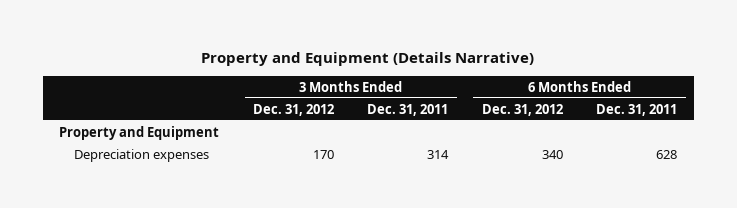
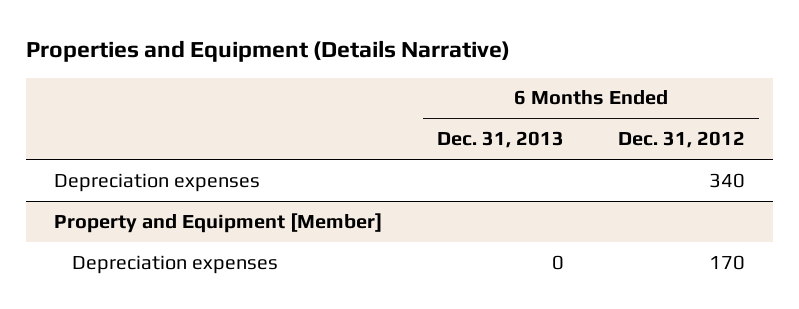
- Property and Equipment (Details Narrative)
+ Properties and Equipment (Details Narrative)
- | 3 Months Ended Dec. 31, 2012 | 3 Months Ended Dec. 31, 2011 | 6 Months Ended Dec. 31, 2012 | 6 Months Ended Dec. 31, 2011
+ | 6 Months Ended Dec. 31, 2013 | 6 Months Ended Dec. 31, 2012
- Property and Equipment
+ Property and Equipment [Member]
+ Depreciation expenses | 0 | 170

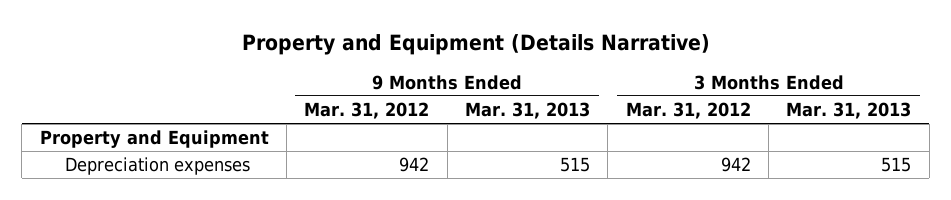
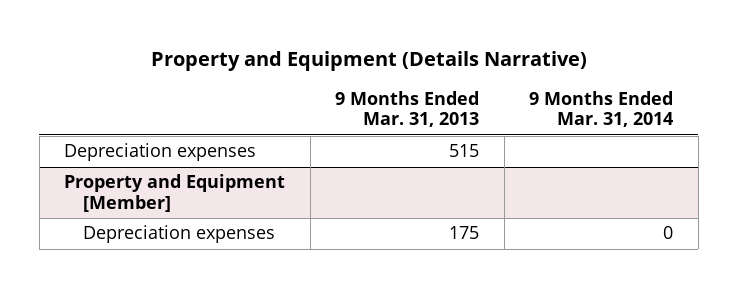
- | 9 Months Ended Mar. 31, 2012 | 9 Months Ended Mar. 31, 2013 | 3 Months Ended Mar. 31, 2012 | 3 Months Ended Mar. 31, 2013
+ | 9 Months Ended Mar. 31, 2013 | 9 Months Ended Mar. 31, 2014
- Property and Equipment
+ Property and Equipment [Member]
+ Depreciation expenses | 175 | 0

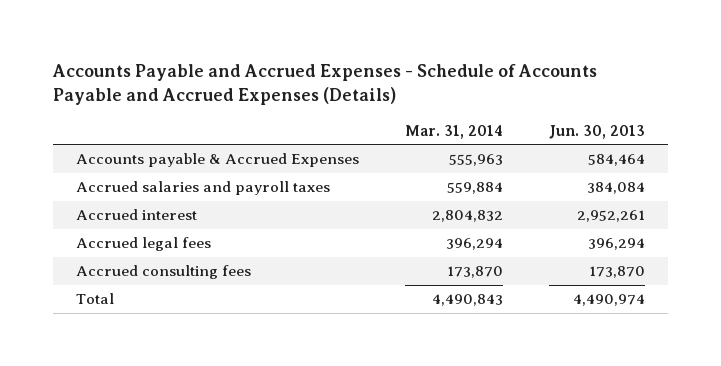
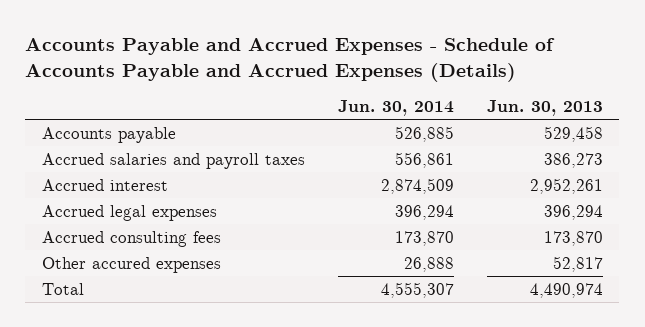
- | Mar. 31, 2014 | Jun. 30, 2013
+ | Jun. 30, 2014 | Jun. 30, 2013
- Accounts payable & Accrued Expenses | 555,963 | 584,464
- Accrued salaries and payroll taxes | 559,884 | 384,084
+ Accounts payable | 526,885 | 529,458
+ Accrued salaries and payroll taxes | 556,861 | 386,273
- Accrued legal fees | 396,294 | 396,294
+ Accrued legal expenses | 396,294 | 396,294
+ Other accured expenses | 26,888 | 52,817

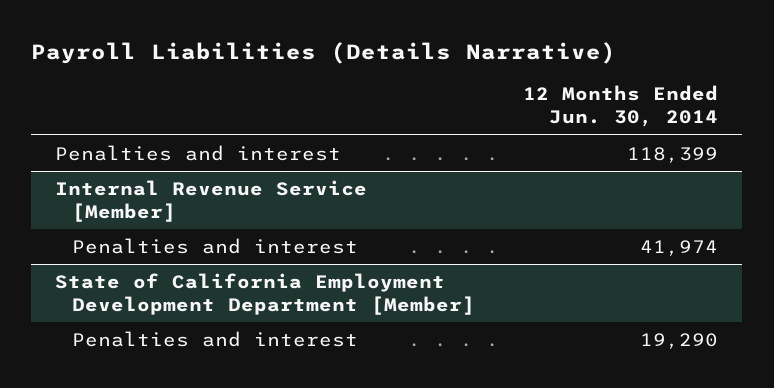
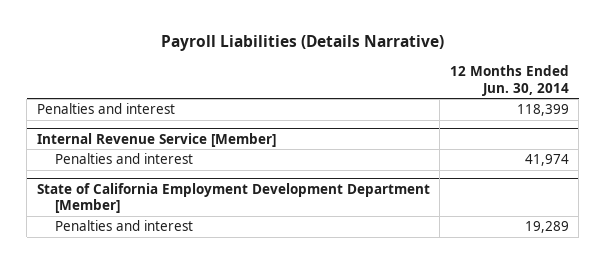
@ State of California Employment Development Department [Member]
- Penalties and interest | 19,290
+ Penalties and interest | 19,289

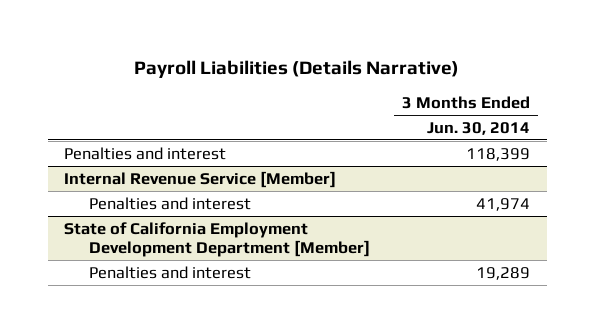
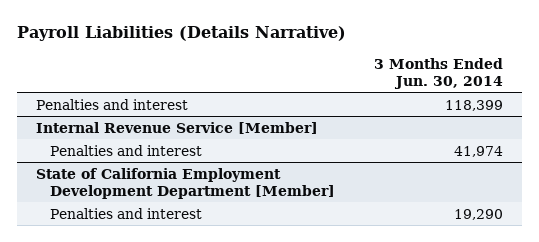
@ State of California Employment Development Department [Member]
- Penalties and interest | 19,289
+ Penalties and interest | 19,290

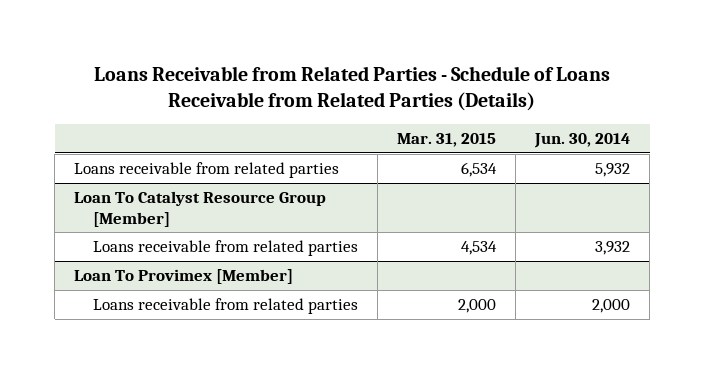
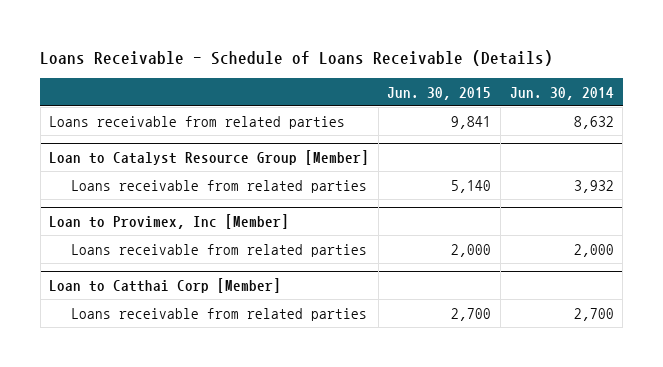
- Loans Receivable from Related Parties - Schedule of Loans Receivable from Related Parties (Details)
+ Loans Receivable - Schedule of Loans Receivable (Details)
- | Mar. 31, 2015 | Jun. 30, 2014
+ | Jun. 30, 2015 | Jun. 30, 2014
- Loans receivable from related parties | 6,534 | 5,932
- Loan To Catalyst Resource Group [Member]
+ Loans receivable from related parties | 9,841 | 8,632
+ Loan to Catalyst Resource Group [Member]
- Loan To Provimex [Member]
+ Loan to Provimex, Inc [Member]
+ Loan to Catthai Corp [Member]
+ Loans receivable from related parties | 2,700 | 2,700

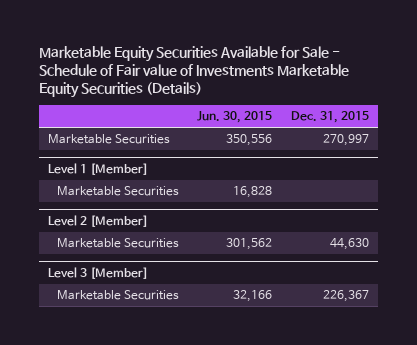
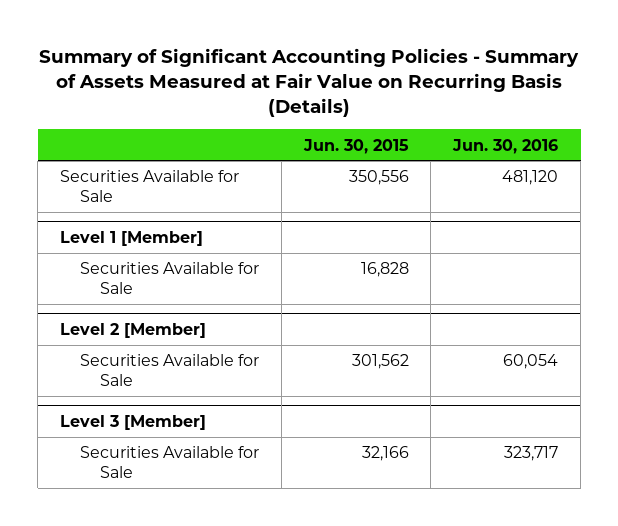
- Marketable Equity Securities Available for Sale - Schedule of Fair value of Investments Marketable Equity Securities (Details)
+ Summary of Significant Accounting Policies - Summary of Assets Measured at Fair Value on Recurring Basis (Details)
- | Jun. 30, 2015 | Dec. 31, 2015
+ | Jun. 30, 2015 | Jun. 30, 2016
- Marketable Securities | 350,556 | 270,997
+ Securities Available for Sale | 350,556 | 481,120
@ Level 1 [Member]
- Marketable Securities | 16,828 |
+ Securities Available for Sale | 16,828 |
@ Level 2 [Member]
- Marketable Securities | 301,562 | 44,630
+ Securities Available for Sale | 301,562 | 60,054
@ Level 3 [Member]
- Marketable Securities | 32,166 | 226,367
+ Securities Available for Sale | 32,166 | 323,717

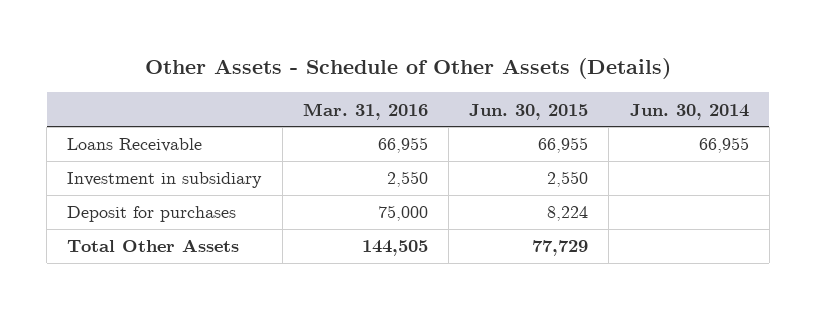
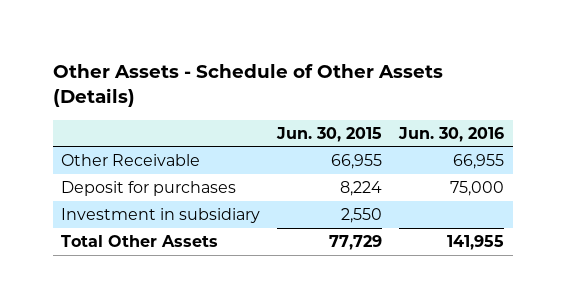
- | Mar. 31, 2016 | Jun. 30, 2015 | Jun. 30, 2014
+ | Jun. 30, 2015 | Jun. 30, 2016
- Loans Receivable | 66,955 | 66,955 | 66,955
+ Other Receivable | 66,955 | 66,955
moved down: Investment in subsidiary | 2,550 |

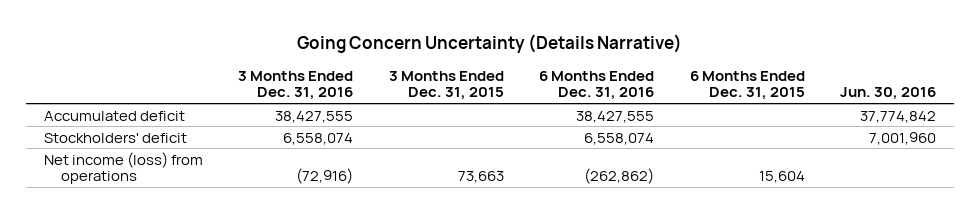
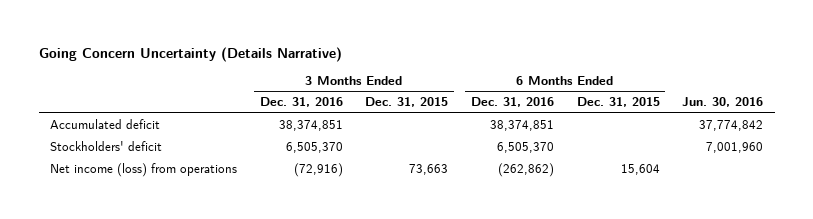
- Accumulated deficit | 38,427,555 | | 38,427,555 | | 37,774,842
- Stockholders' deficit | 6,558,074 | | 6,558,074 | | 7,001,960
+ Accumulated deficit | 38,374,851 | | 38,374,851 | | 37,774,842
+ Stockholders' deficit | 6,505,370 | | 6,505,370 | | 7,001,960

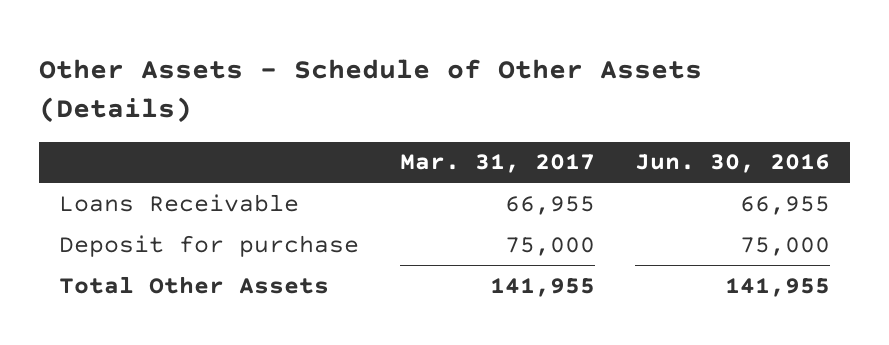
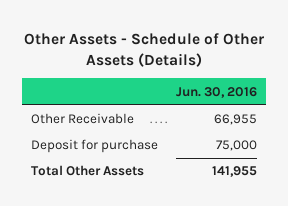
- | Mar. 31, 2017 | Jun. 30, 2016
+ | Jun. 30, 2016
- Loans Receivable | 66,955 | 66,955
+ Other Receivable | 66,955

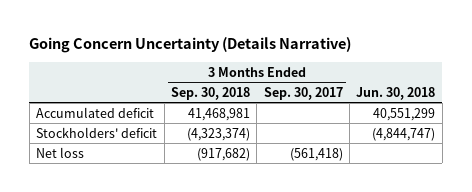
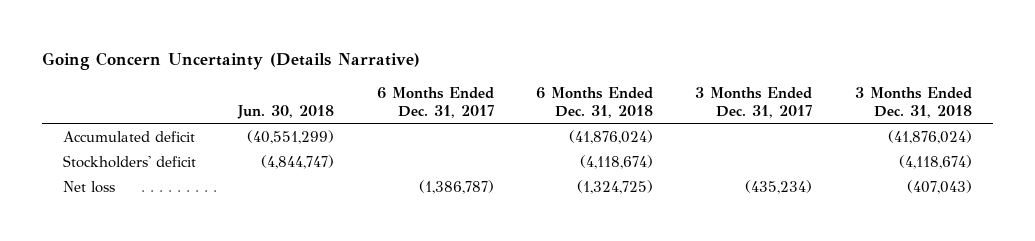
- | 3 Months Ended Sep. 30, 2018 | 3 Months Ended Sep. 30, 2017 | Jun. 30, 2018
+ | Jun. 30, 2018 | 6 Months Ended Dec. 31, 2017 | 6 Months Ended Dec. 31, 2018 | 3 Months Ended Dec. 31, 2017 | 3 Months Ended Dec. 31, 2018
- Accumulated deficit | 41,468,981 | | 40,551,299
+ Accumulated deficit | (40,551,299) | | (41,876,024) | | (41,876,024)

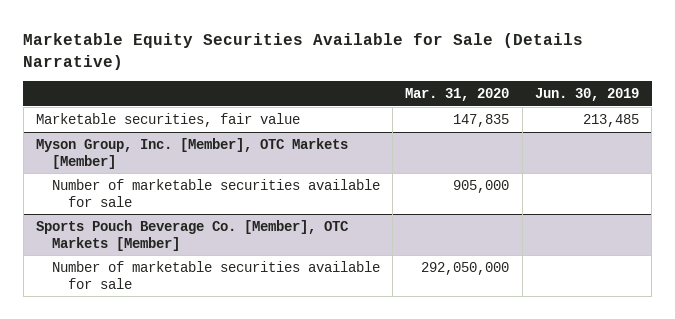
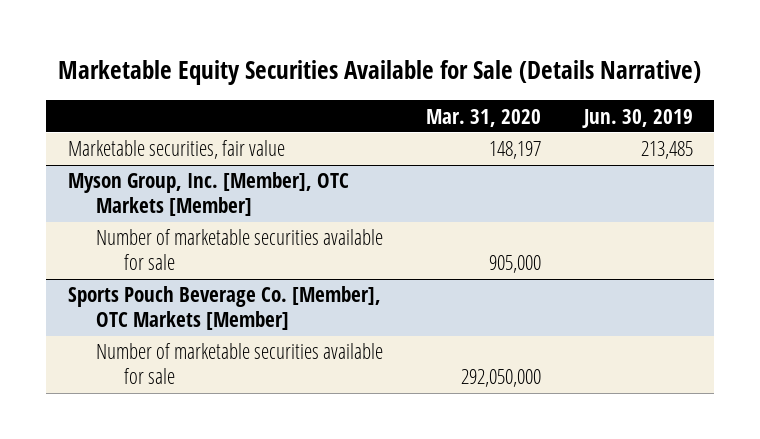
- Marketable securities, fair value | 147,835 | 213,485
+ Marketable securities, fair value | 148,197 | 213,485

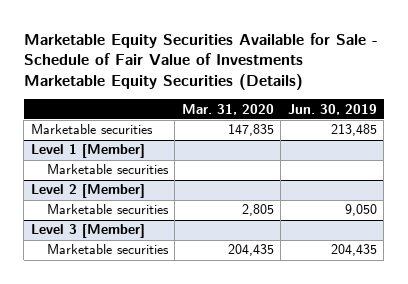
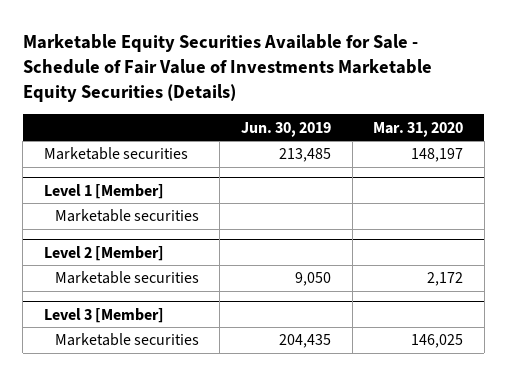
- | Mar. 31, 2020 | Jun. 30, 2019
+ | Jun. 30, 2019 | Mar. 31, 2020
- Marketable securities | 147,835 | 213,485
+ Marketable securities | 213,485 | 148,197
@ Level 2 [Member]
- Marketable securities | 2,805 | 9,050
+ Marketable securities | 9,050 | 2,172
@ Level 3 [Member]
- Marketable securities | 204,435 | 204,435
+ Marketable securities | 204,435 | 146,025

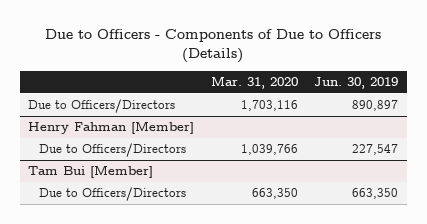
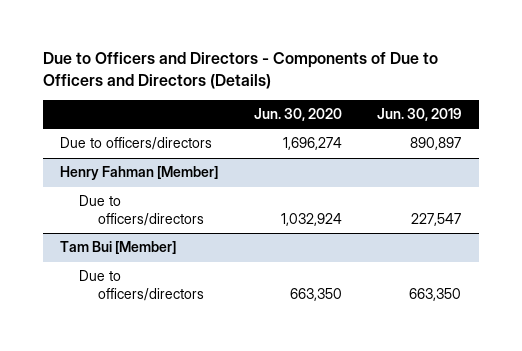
- Due to Officers - Components of Due to Officers (Details)
+ Due to Officers and Directors - Components of Due to Officers and Directors (Details)
- | Mar. 31, 2020 | Jun. 30, 2019
+ | Jun. 30, 2020 | Jun. 30, 2019
- Due to Officers/Directors | 1,703,116 | 890,897
+ Due to officers/directors | 1,696,274 | 890,897
@ Henry Fahman [Member]
- Due to Officers/Directors | 1,039,766 | 227,547
+ Due to officers/directors | 1,032,924 | 227,547
@ Tam Bui [Member]
- Due to Officers/Directors | 663,350 | 663,350
+ Due to officers/directors | 663,350 | 663,350

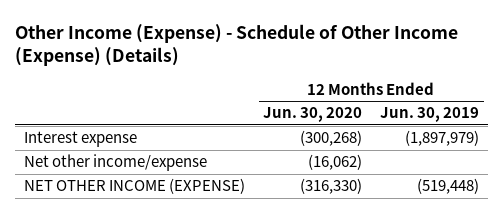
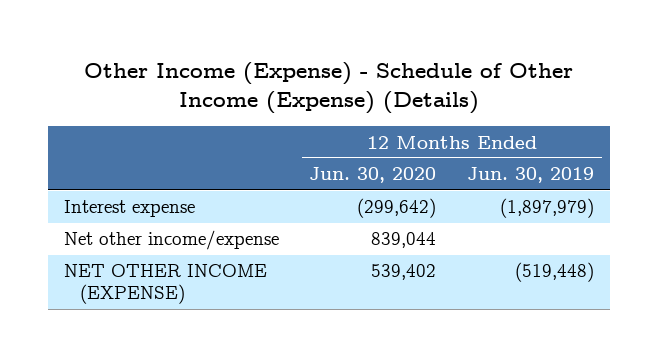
- Interest expense | (300,268) | (1,897,979)
- Net other income/expense | (16,062) |
- NET OTHER INCOME (EXPENSE) | (316,330) | (519,448)
+ Interest expense | (299,642) | (1,897,979)
+ Net other income/expense | 839,044 |
+ NET OTHER INCOME (EXPENSE) | 539,402 | (519,448)

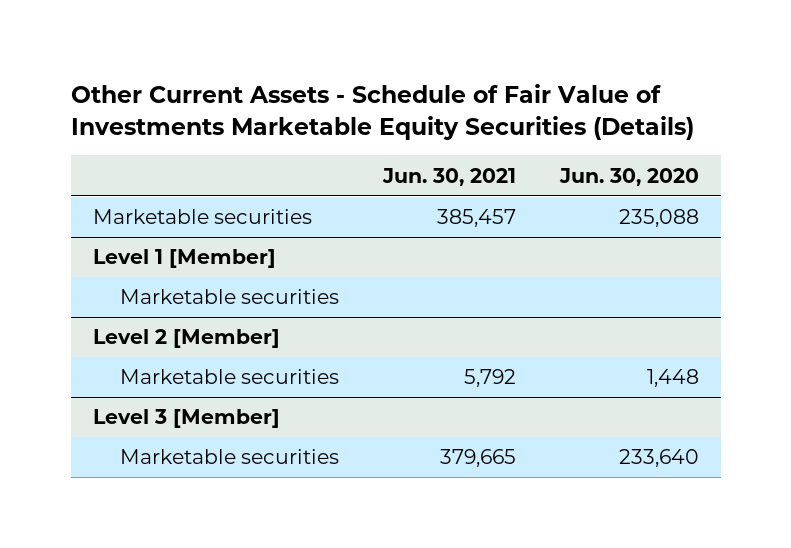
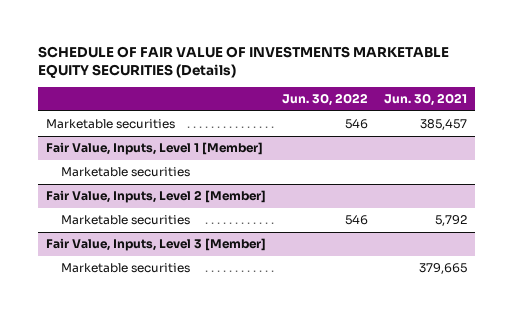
- Other Current Assets - Schedule of Fair Value of Investments Marketable Equity Securities (Details)
+ SCHEDULE OF FAIR VALUE OF INVESTMENTS MARKETABLE EQUITY SECURITIES (Details)
- | Jun. 30, 2021 | Jun. 30, 2020
+ | Jun. 30, 2022 | Jun. 30, 2021
- Level 1 [Member]
+ Fair Value, Inputs, Level 1 [Member]
- Level 2 [Member]
+ Fair Value, Inputs, Level 2 [Member]
- Level 3 [Member]
+ Fair Value, Inputs, Level 3 [Member]

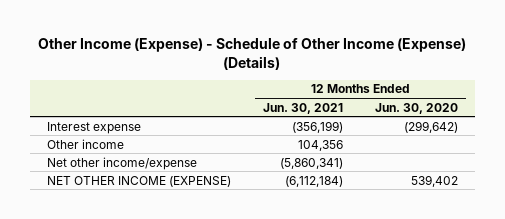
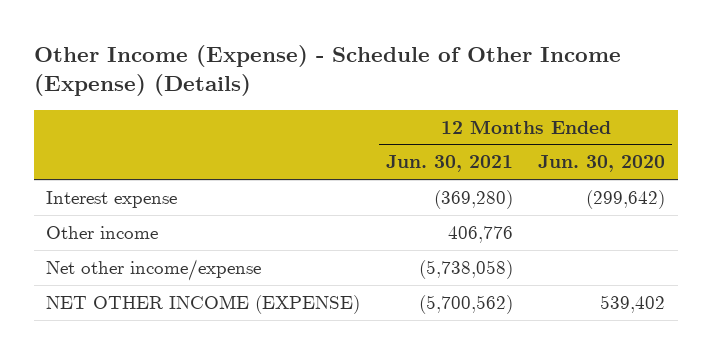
- Interest expense | (356,199) | (299,642)
- Other income | 104,356 |
- Net other income/expense | (5,860,341) |
- NET OTHER INCOME (EXPENSE) | (6,112,184) | 539,402
+ Interest expense | (369,280) | (299,642)
+ Other income | 406,776 |
+ Net other income/expense | (5,738,058) |
+ NET OTHER INCOME (EXPENSE) | (5,700,562) | 539,402

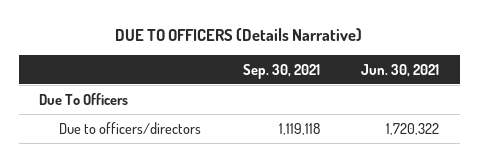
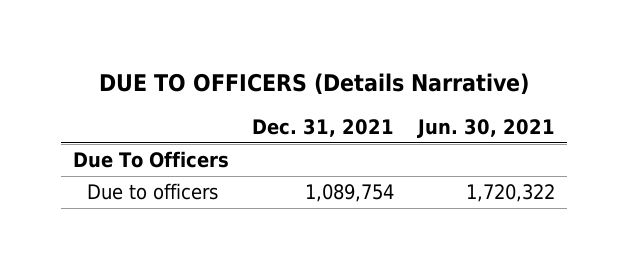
- | Sep. 30, 2021 | Jun. 30, 2021
+ | Dec. 31, 2021 | Jun. 30, 2021
- Due to officers/directors | 1,119,118 | 1,720,322
+ Due to officers | 1,089,754 | 1,720,322

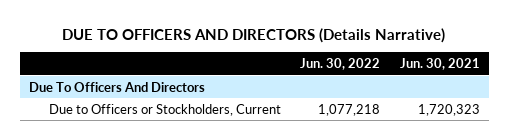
- DUE TO OFFICERS (Details Narrative)
+ DUE TO OFFICERS AND DIRECTORS (Details Narrative)
- | Dec. 31, 2021 | Jun. 30, 2021
+ | Jun. 30, 2022 | Jun. 30, 2021
- Due To Officers
- Due to officers | 1,089,754 | 1,720,322
+ Due To Officers And Directors
+ Due to Officers or Stockholders, Current | 1,077,218 | 1,720,323

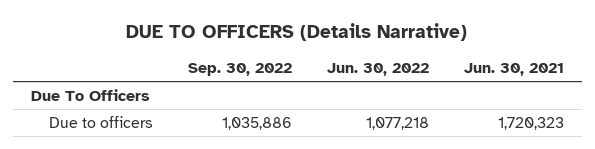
- DUE TO OFFICERS AND DIRECTORS (Details Narrative)
+ DUE TO OFFICERS (Details Narrative)
- | Jun. 30, 2022 | Jun. 30, 2021
+ | Sep. 30, 2022 | Jun. 30, 2022 | Jun. 30, 2021
- Due To Officers And Directors
- Due to Officers or Stockholders, Current | 1,077,218 | 1,720,323
+ Due To Officers
+ Due to officers | 1,035,886 | 1,077,218 | 1,720,323

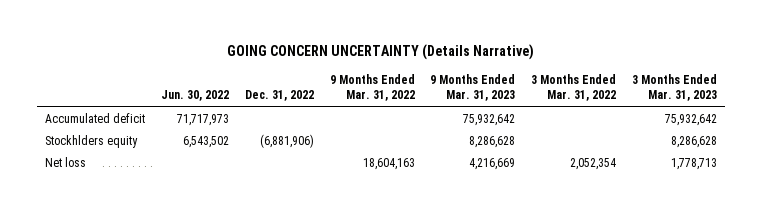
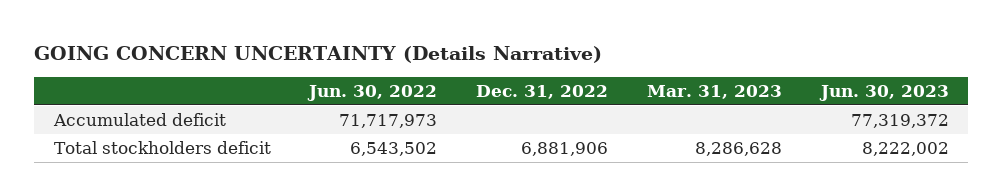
- | Jun. 30, 2022 | Dec. 31, 2022 | 9 Months Ended Mar. 31, 2022 | 9 Months Ended Mar. 31, 2023 | 3 Months Ended Mar. 31, 2022 | 3 Months Ended Mar. 31, 2023
+ | Jun. 30, 2022 | Dec. 31, 2022 | Mar. 31, 2023 | Jun. 30, 2023
- Stockhlders equity | 6,543,502 | (6,881,906) | | 8,286,628 | | 8,286,628
- Net loss | | | 18,604,163 | 4,216,669 | 2,052,354 | 1,778,713
+ Total stockholders deficit | 6,543,502 | 6,881,906 | 8,286,628 | 8,222,002

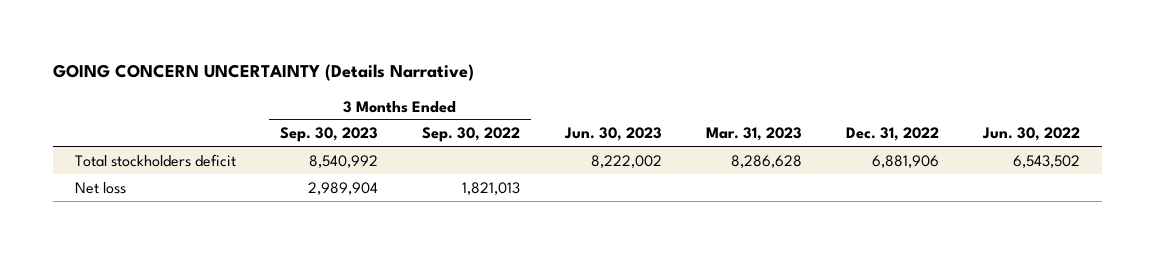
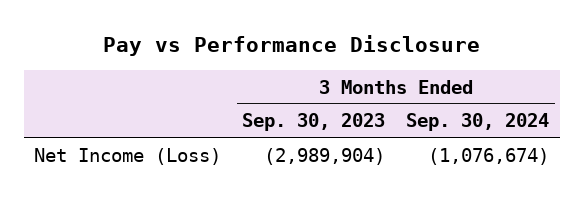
- GOING CONCERN UNCERTAINTY (Details Narrative)
+ Pay vs Performance Disclosure
- | 3 Months Ended Sep. 30, 2023 | 3 Months Ended Sep. 30, 2022 | Jun. 30, 2023 | Mar. 31, 2023 | Dec. 31, 2022 | Jun. 30, 2022
+ | 3 Months Ended Sep. 30, 2023 | 3 Months Ended Sep. 30, 2024
- Total stockholders deficit | 8,540,992 | | 8,222,002 | 8,286,628 | 6,881,906 | 6,543,502
- Net loss | 2,989,904 | 1,821,013 | | | |
+ Net Income (Loss) | (2,989,904) | (1,076,674)

